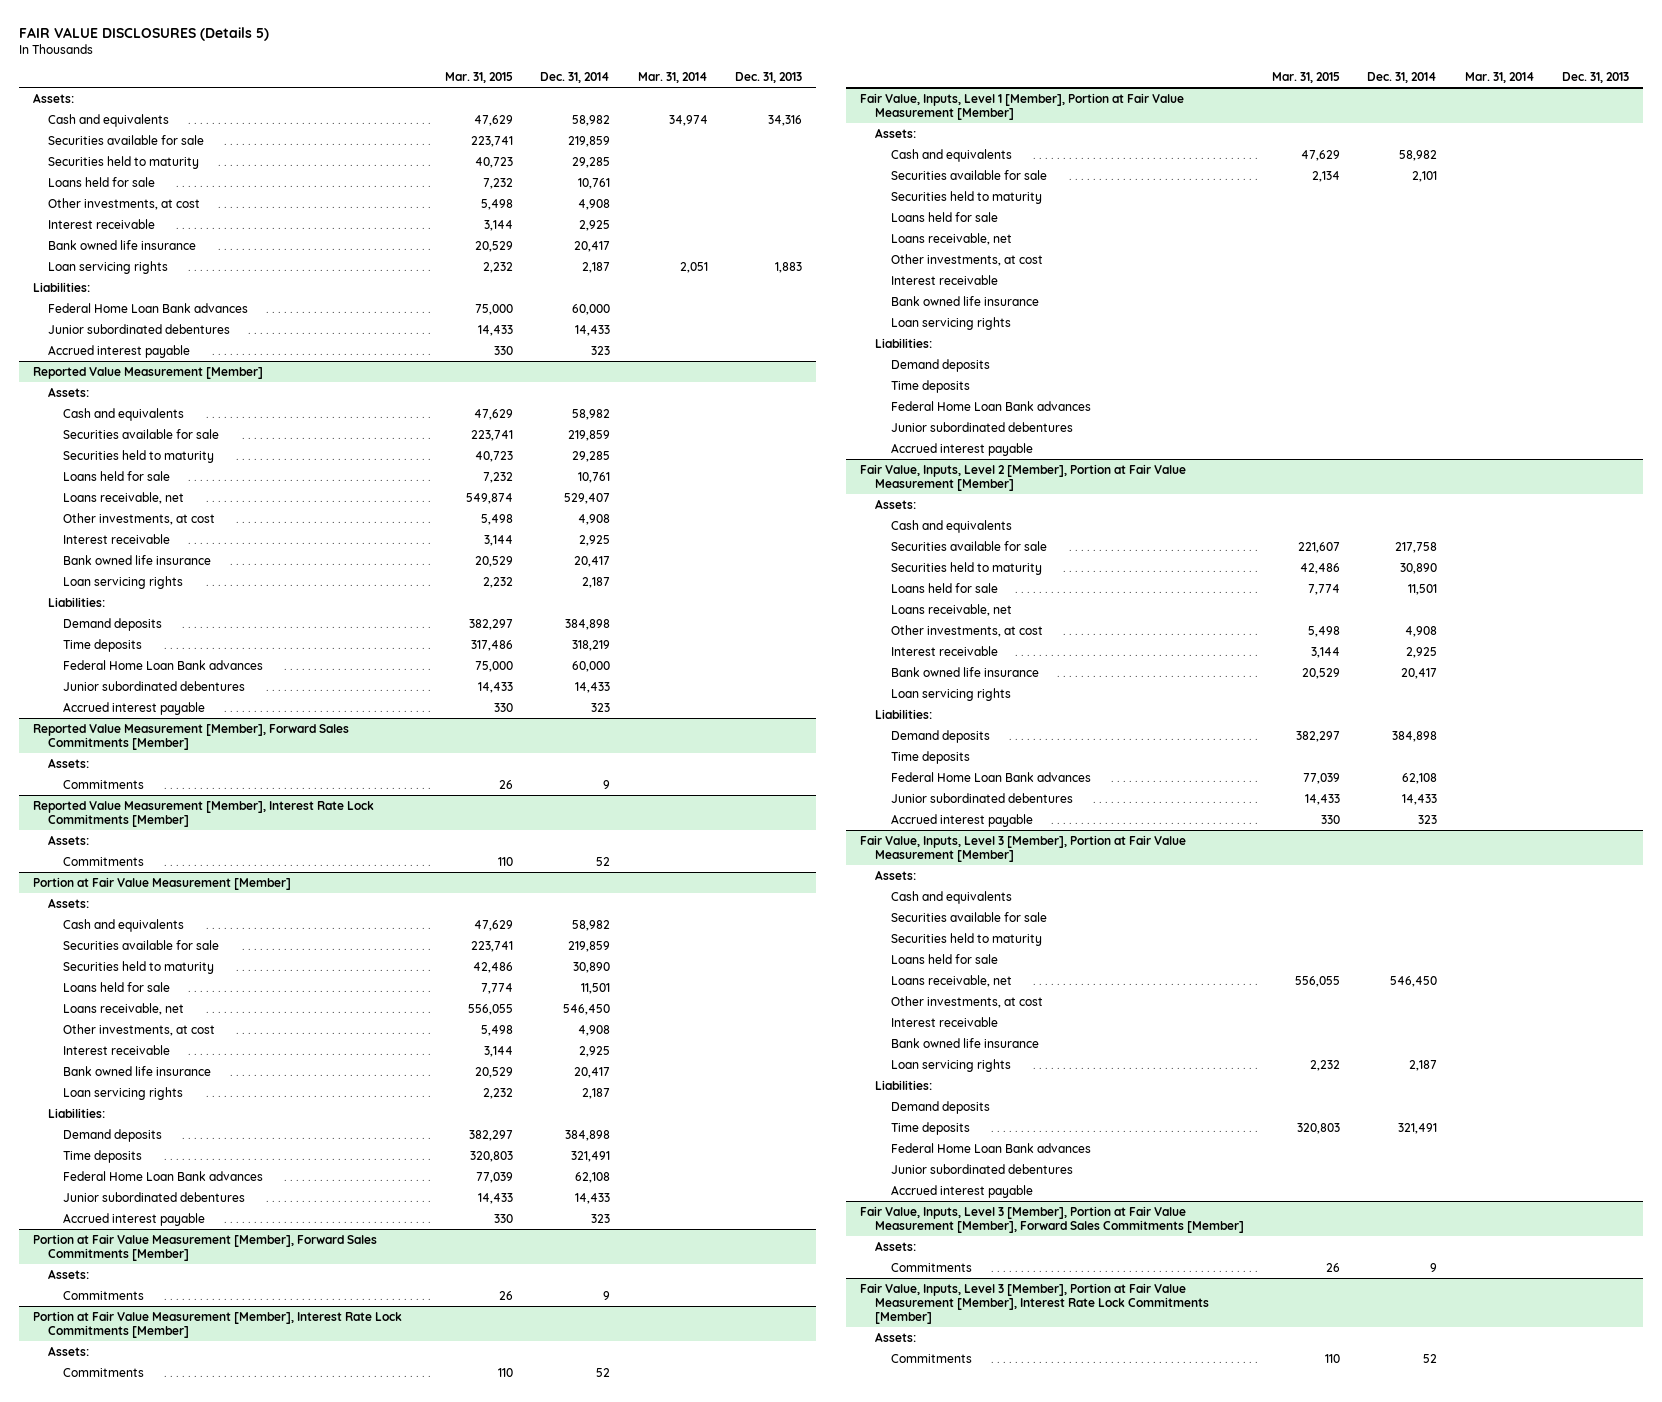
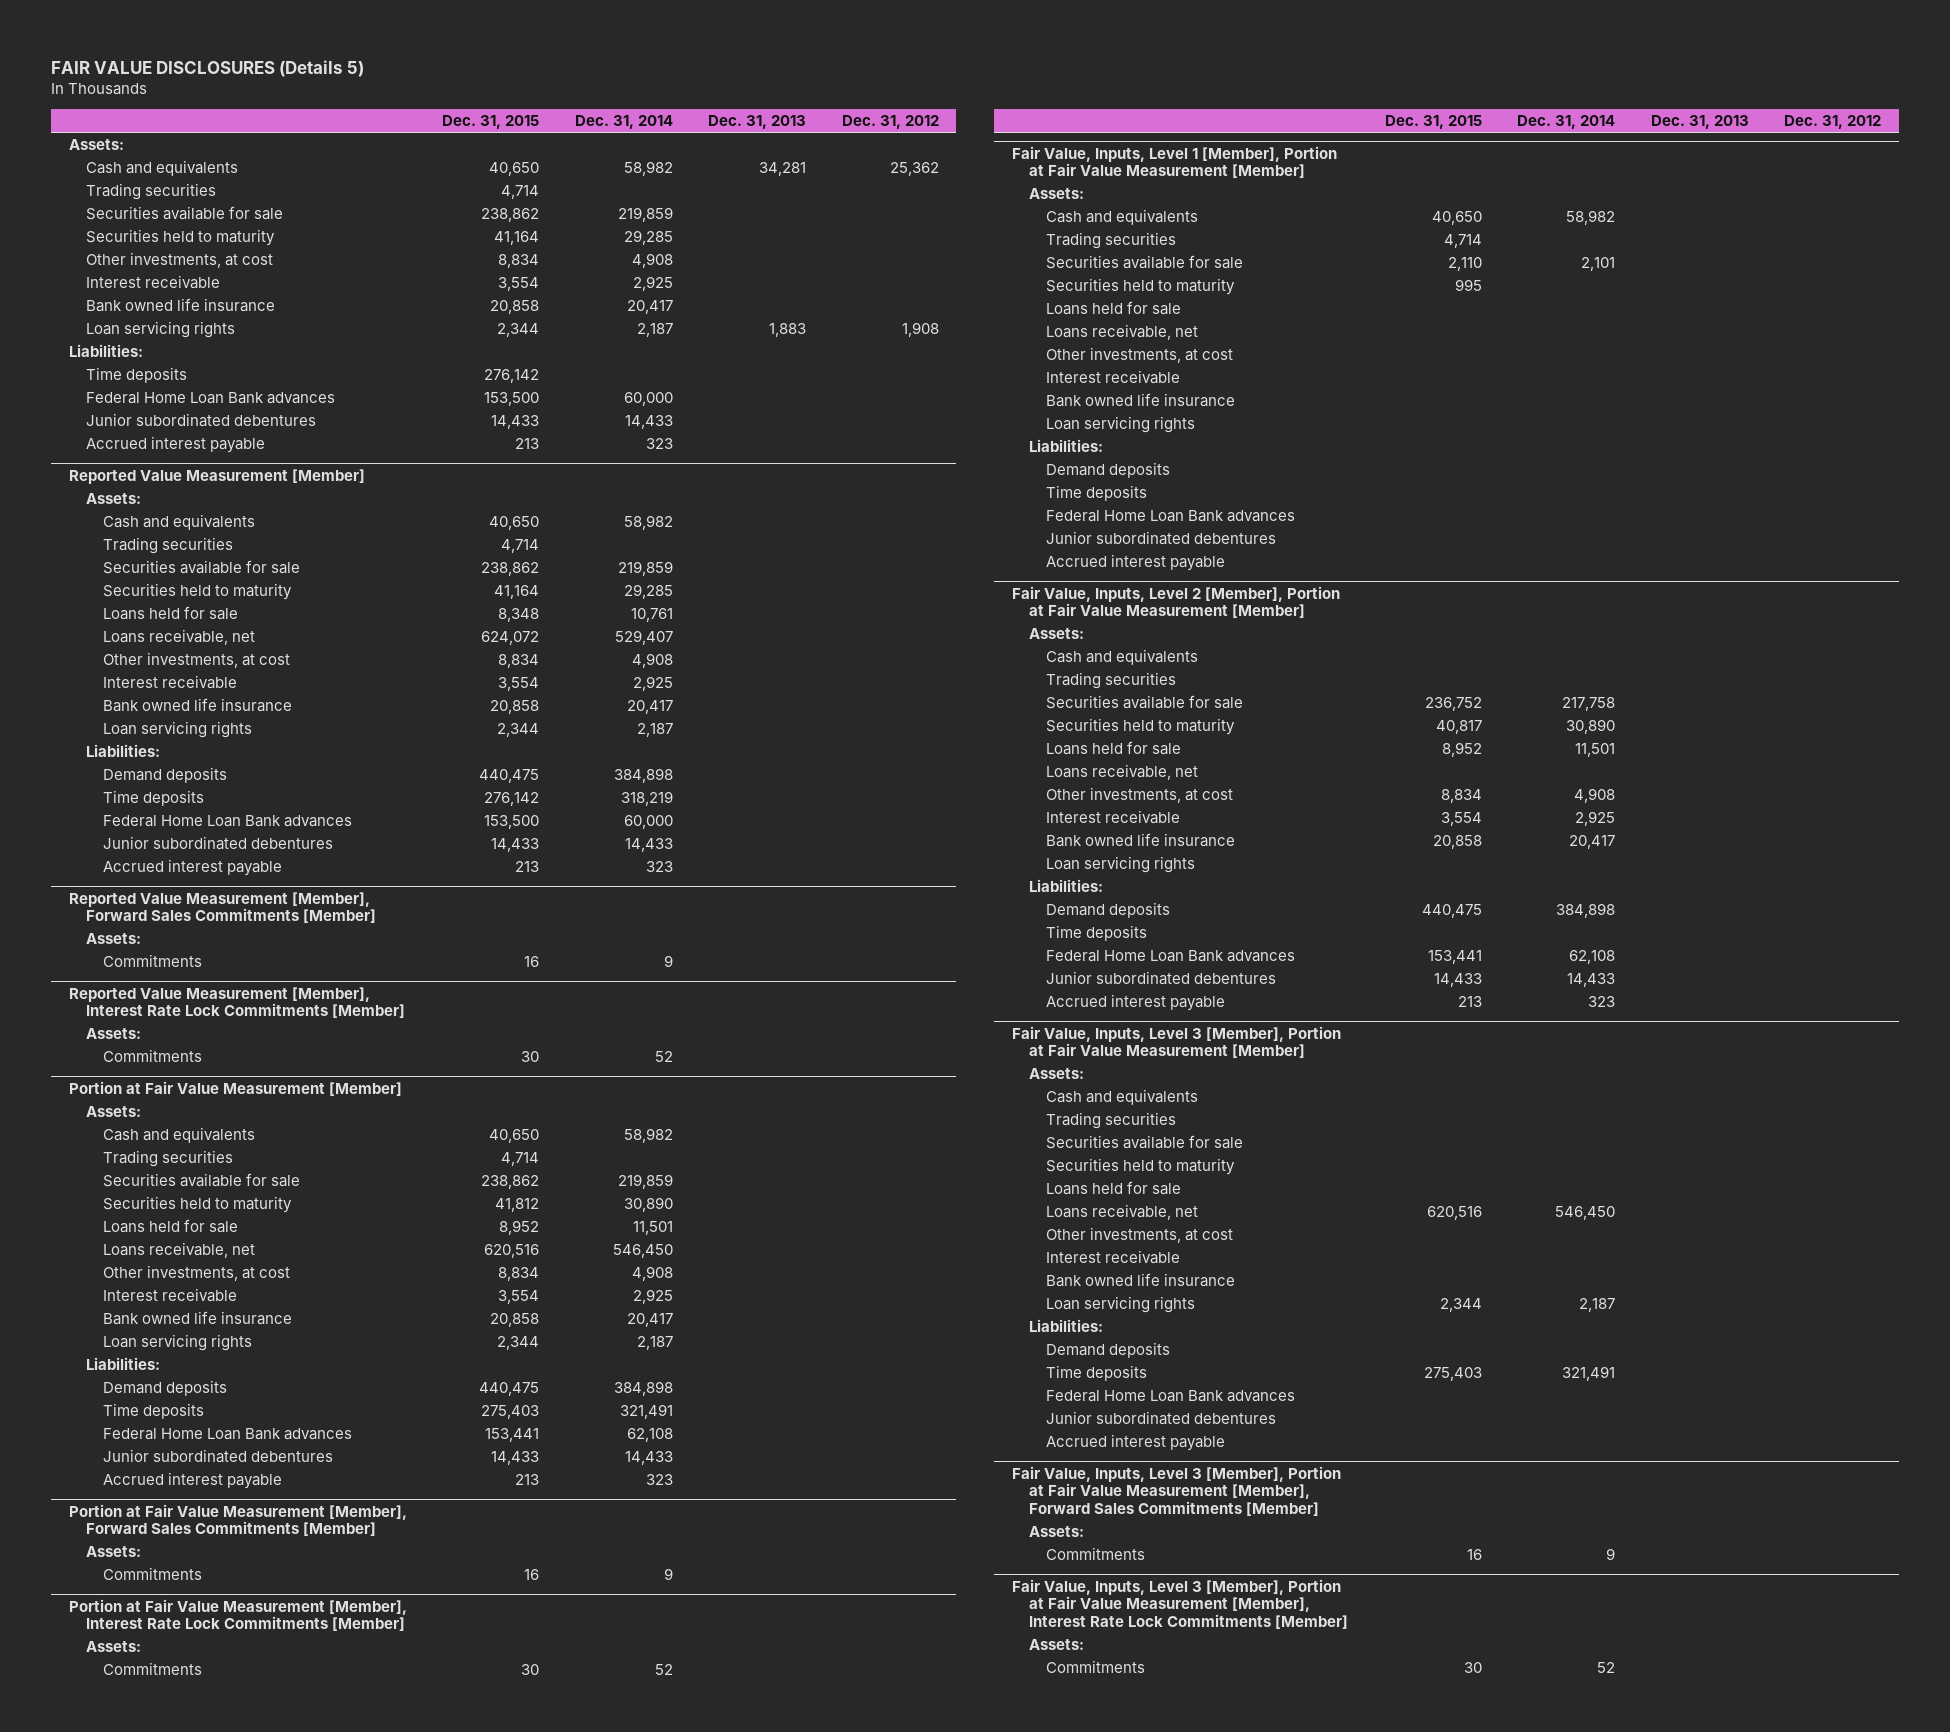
- | Mar. 31, 2015 | Dec. 31, 2014 | Mar. 31, 2014 | Dec. 31, 2013
+ | Dec. 31, 2015 | Dec. 31, 2014 | Dec. 31, 2013 | Dec. 31, 2012
- Cash and equivalents | 47,629 | 58,982 | 34,974 | 34,316
+ Cash and equivalents | 40,650 | 58,982 | 34,281 | 25,362
+ Trading securities | 4,714 | | |
- Loans held for sale | 7,232 | 10,761 | |
+ Time deposits | 276,142 | | |
@ Reported Value Measurement [Member]
+ Trading securities | 4,714 | | |
@ Portion at Fair Value Measurement [Member]
+ Trading securities | 4,714 | | |
@ Fair Value, Inputs, Level 1 [Member], Portion at Fair Value Measurement [Member]
+ Trading securities | 4,714 | | |
@ Fair Value, Inputs, Level 2 [Member], Portion at Fair Value Measurement [Member]
+ Trading securities
@ Fair Value, Inputs, Level 3 [Member], Portion at Fair Value Measurement [Member]
+ Trading securities

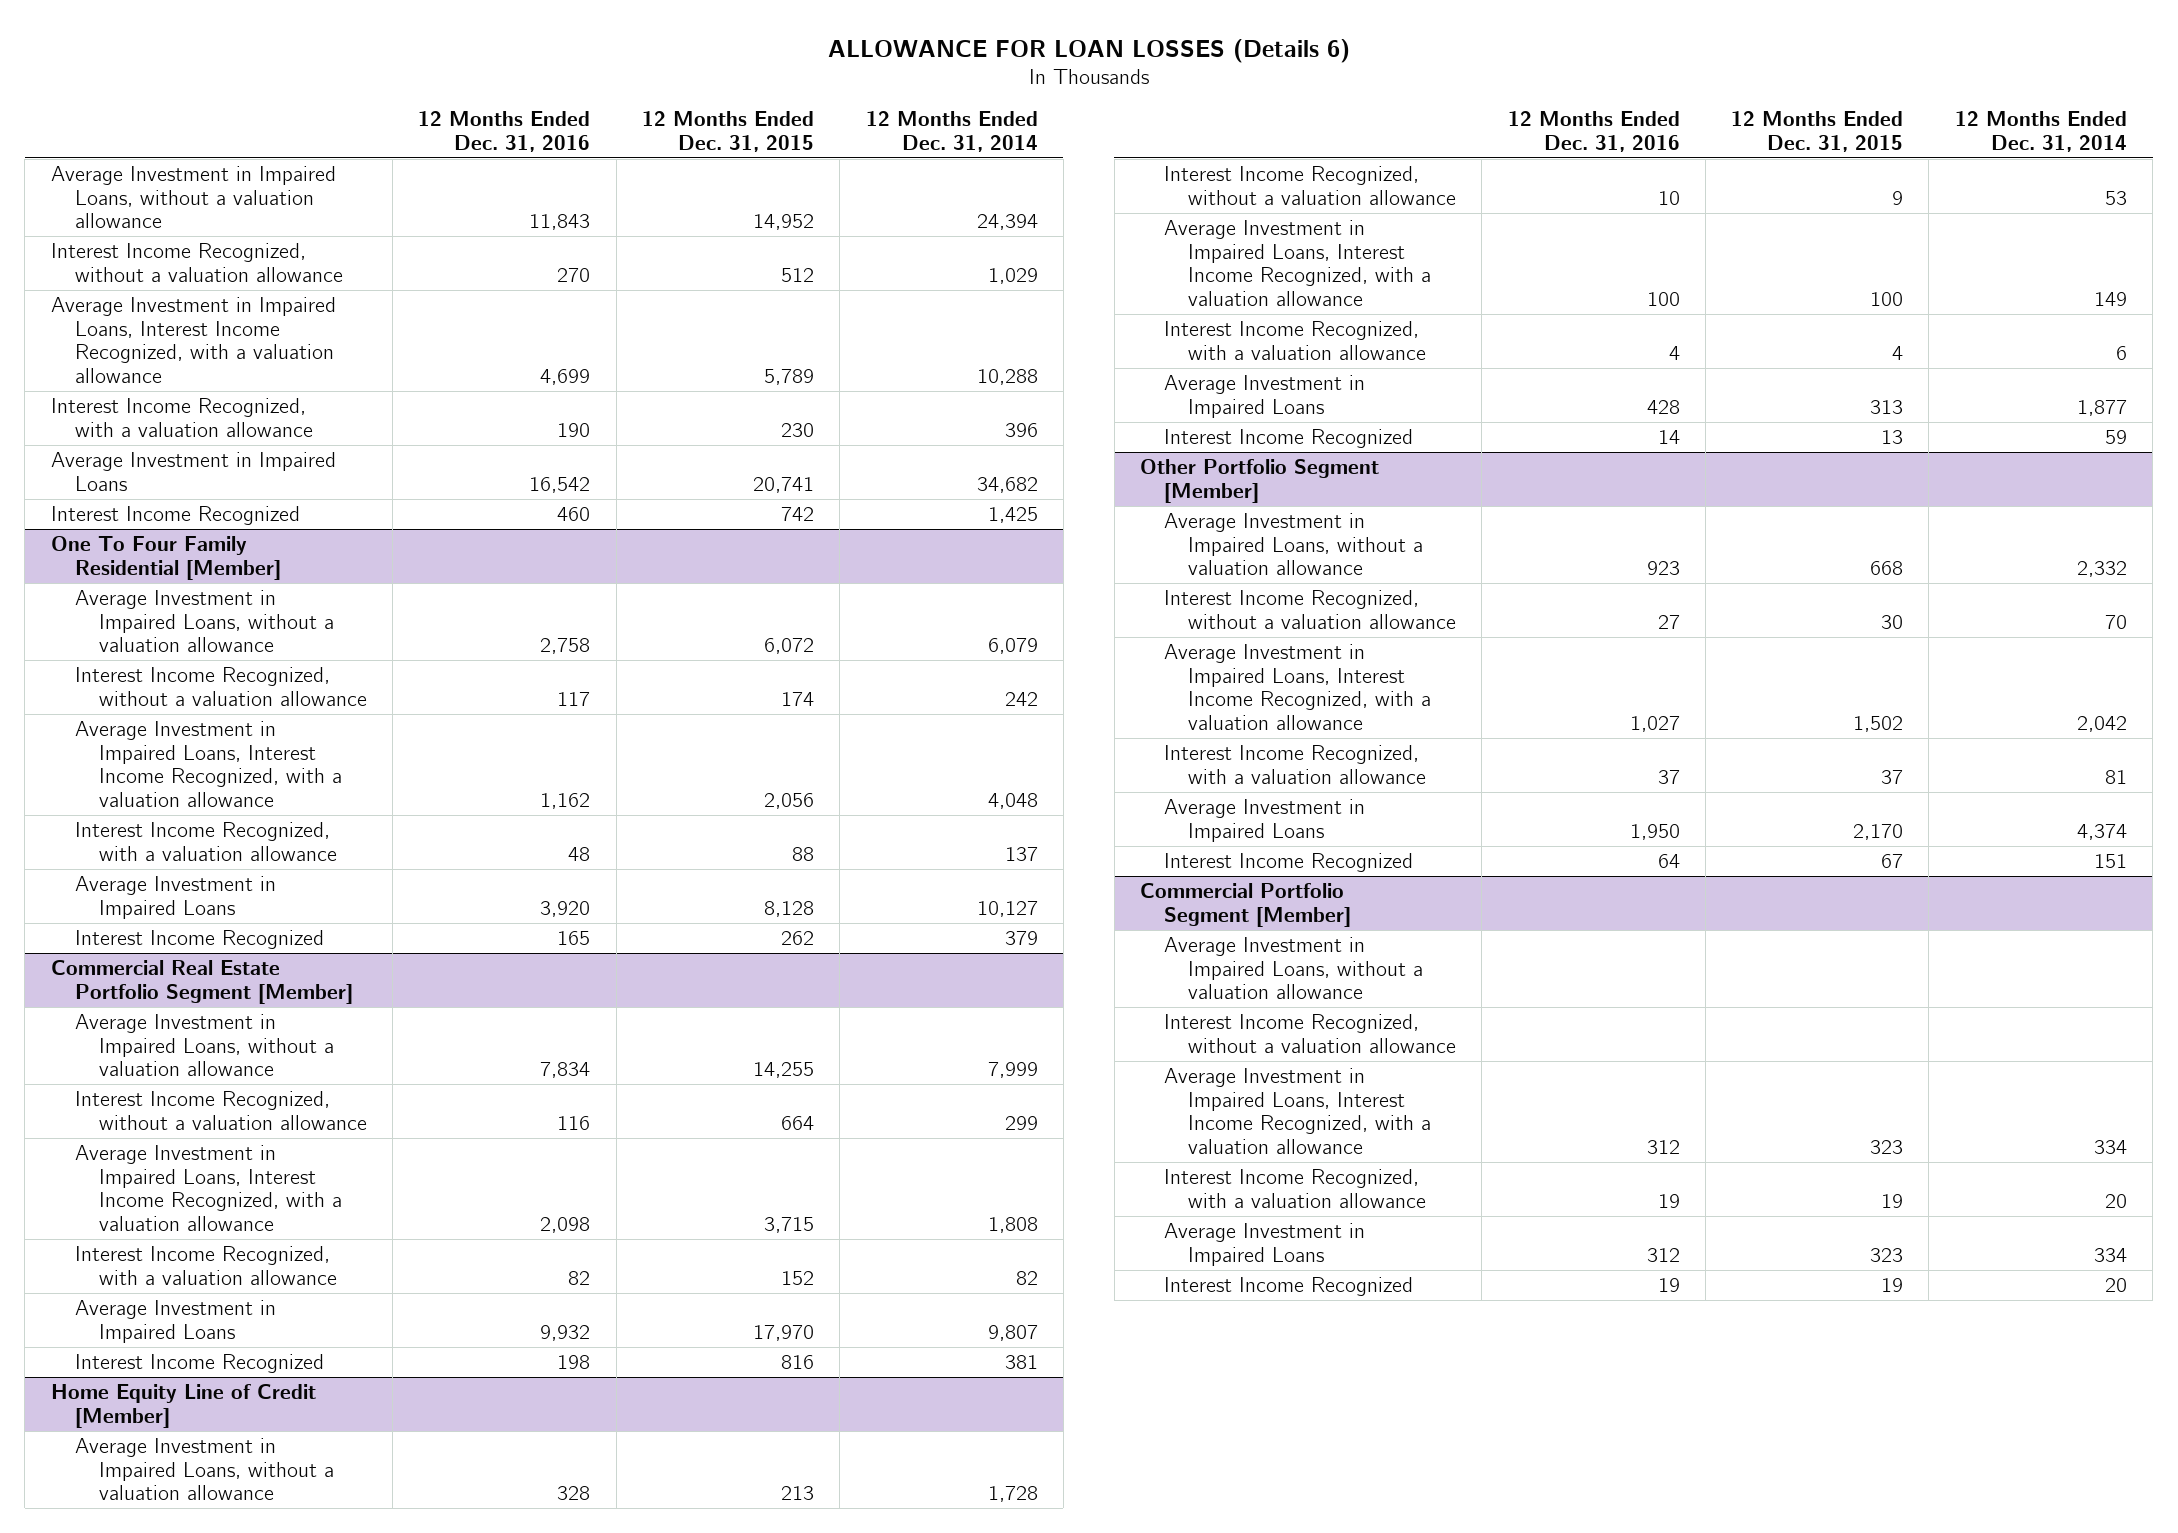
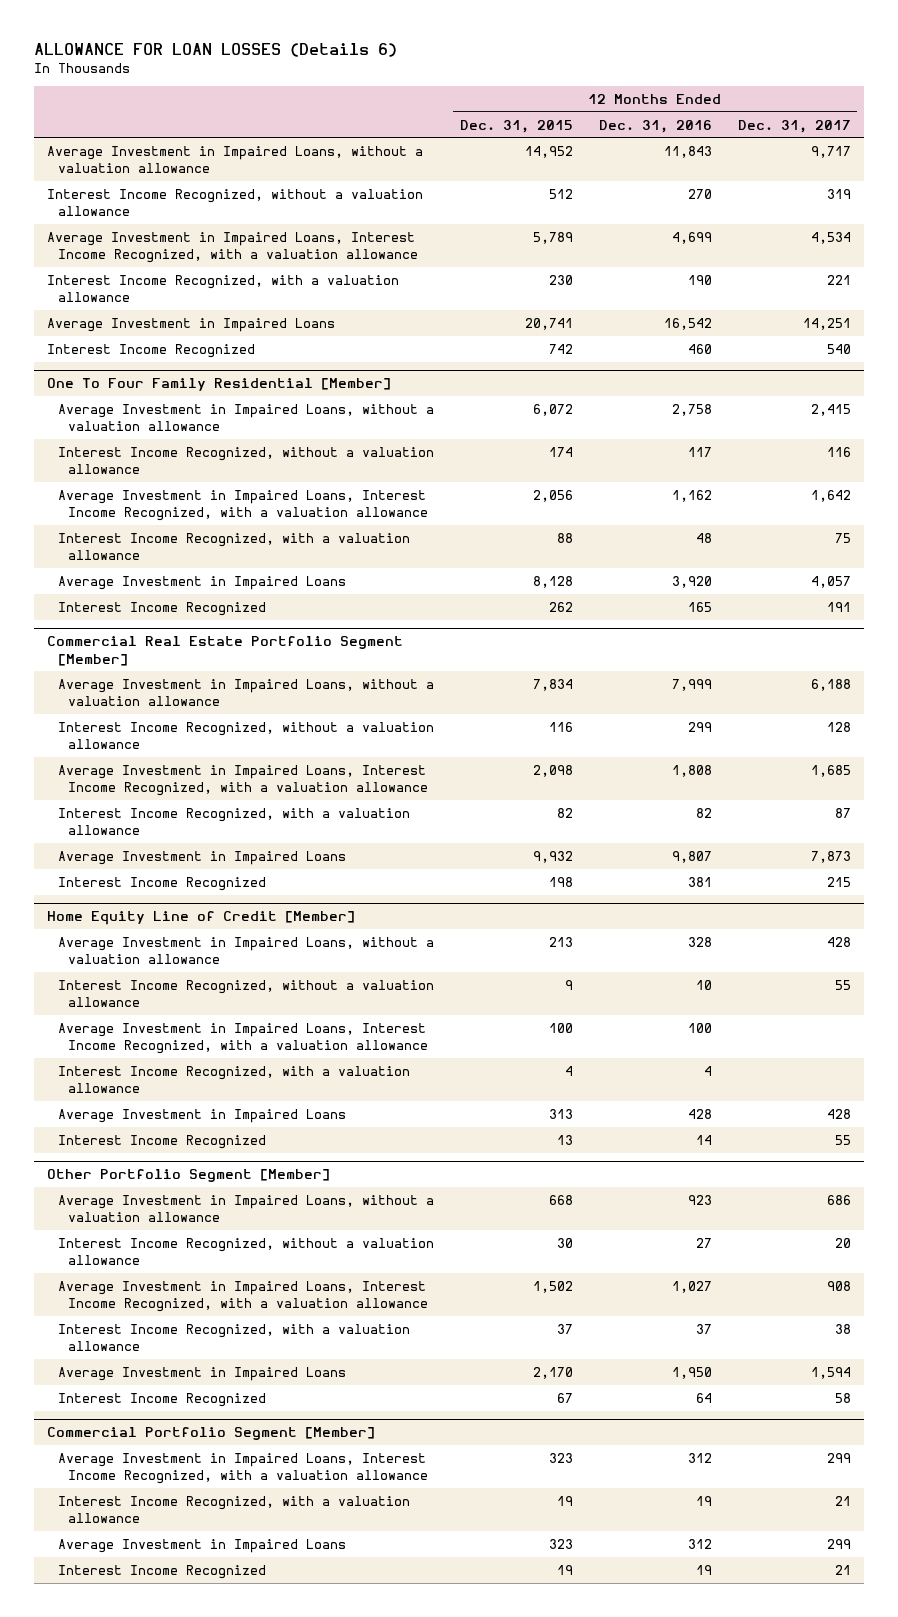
- | 12 Months Ended Dec. 31, 2016 | 12 Months Ended Dec. 31, 2015 | 12 Months Ended Dec. 31, 2014
+ | 12 Months Ended Dec. 31, 2015 | 12 Months Ended Dec. 31, 2016 | 12 Months Ended Dec. 31, 2017
@ Commercial Real Estate Portfolio Segment [Member]
- Average Investment in Impaired Loans, without a valuation allowance | 7,834 | 14,255 | 7,999
- Interest Income Recognized, without a valuation allowance | 116 | 664 | 299
- Average Investment in Impaired Loans, Interest Income Recognized, with a valuation allowance | 2,098 | 3,715 | 1,808
- Interest Income Recognized, with a valuation allowance | 82 | 152 | 82
- Average Investment in Impaired Loans | 9,932 | 17,970 | 9,807
- Interest Income Recognized | 198 | 816 | 381
+ Average Investment in Impaired Loans, without a valuation allowance | 7,834 | 7,999 | 6,188
+ Interest Income Recognized, without a valuation allowance | 116 | 299 | 128
+ Average Investment in Impaired Loans, Interest Income Recognized, with a valuation allowance | 2,098 | 1,808 | 1,685
+ Interest Income Recognized, with a valuation allowance | 82 | 82 | 87
+ Average Investment in Impaired Loans | 9,932 | 9,807 | 7,873
+ Interest Income Recognized | 198 | 381 | 215
@ Commercial Portfolio Segment [Member]
- Average Investment in Impaired Loans, without a valuation allowance
- Interest Income Recognized, without a valuation allowance

